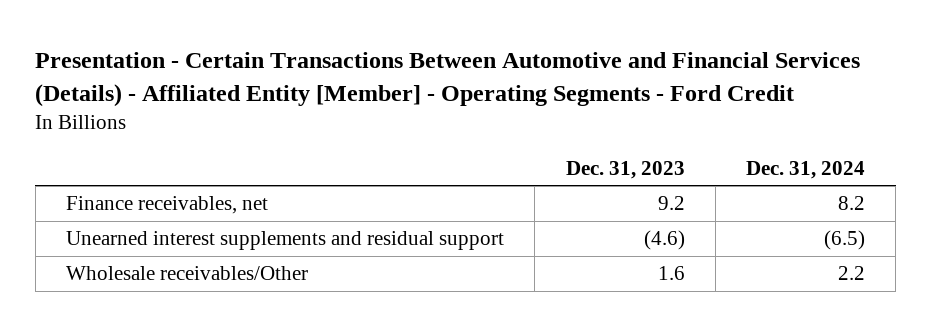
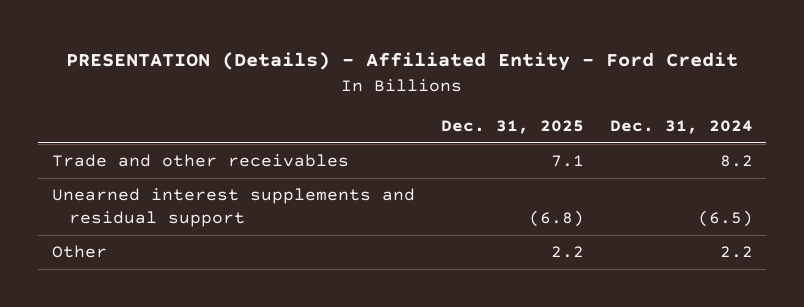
- Presentation - Certain Transactions Between Automotive and Financial Services (Details) - Affiliated Entity [Member] - Operating Segments - Ford Credit
+ PRESENTATION (Details) - Affiliated Entity - Ford Credit
- | Dec. 31, 2023 | Dec. 31, 2024
+ | Dec. 31, 2025 | Dec. 31, 2024
- Finance receivables, net | 9.2 | 8.2
+ Trade and other receivables | 7.1 | 8.2
- Wholesale receivables/Other | 1.6 | 2.2
+ Other | 2.2 | 2.2

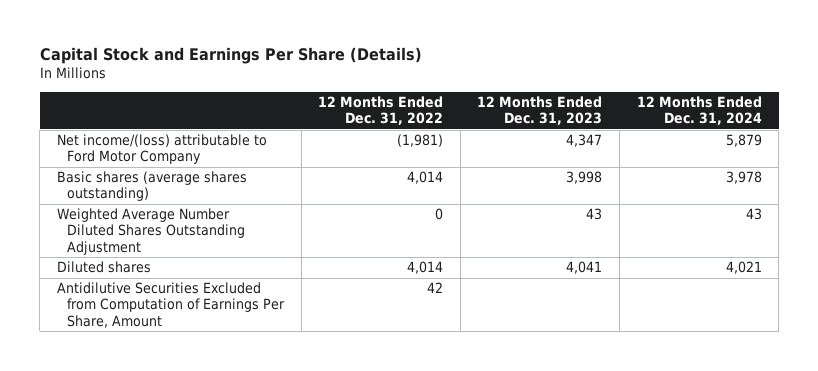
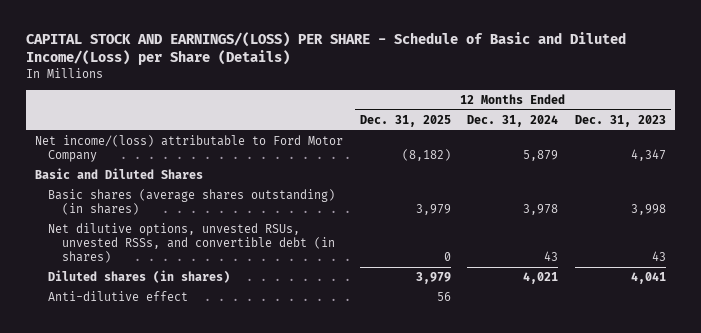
- Capital Stock and Earnings Per Share (Details)
+ CAPITAL STOCK AND EARNINGS/(LOSS) PER SHARE - Schedule of Basic and Diluted Income/(Loss) per Share (Details)
- | 12 Months Ended Dec. 31, 2022 | 12 Months Ended Dec. 31, 2023 | 12 Months Ended Dec. 31, 2024
+ | 12 Months Ended Dec. 31, 2025 | 12 Months Ended Dec. 31, 2024 | 12 Months Ended Dec. 31, 2023
- Basic shares (average shares outstanding) | 4,014 | 3,998 | 3,978
- Weighted Average Number Diluted Shares Outstanding Adjustment | 0 | 43 | 43
- Diluted shares | 4,014 | 4,041 | 4,021
- Antidilutive Securities Excluded from Computation of Earnings Per Share, Amount | 42 | |
+ Basic and Diluted Shares
+ Basic shares (average shares outstanding) (in shares) | 3,979 | 3,978 | 3,998
+ Net dilutive options, unvested RSUs, unvested RSSs, and convertible debt (in shares) | 0 | 43 | 43
+ Diluted shares (in shares) | 3,979 | 4,021 | 4,041
+ Anti-dilutive effect | 56 | |

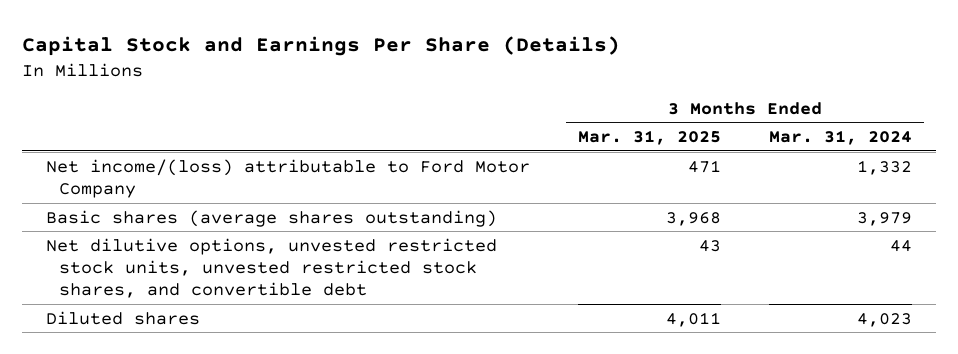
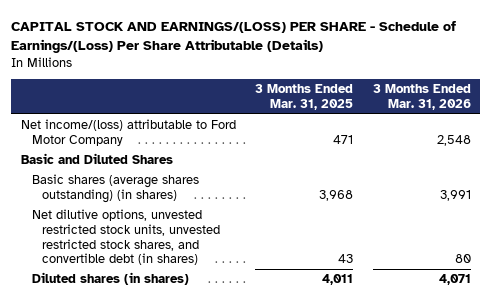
- Capital Stock and Earnings Per Share (Details)
+ CAPITAL STOCK AND EARNINGS/(LOSS) PER SHARE - Schedule of Earnings/(Loss) Per Share Attributable (Details)
- | 3 Months Ended Mar. 31, 2025 | 3 Months Ended Mar. 31, 2024
+ | 3 Months Ended Mar. 31, 2025 | 3 Months Ended Mar. 31, 2026
- Basic shares (average shares outstanding) | 3,968 | 3,979
- Net dilutive options, unvested restricted stock units, unvested restricted stock shares, and convertible debt | 43 | 44
- Diluted shares | 4,011 | 4,023
+ Basic and Diluted Shares
+ Basic shares (average shares outstanding) (in shares) | 3,968 | 3,991
+ Net dilutive options, unvested restricted stock units, unvested restricted stock shares, and convertible debt (in shares) | 43 | 80
+ Diluted shares (in shares) | 4,011 | 4,071

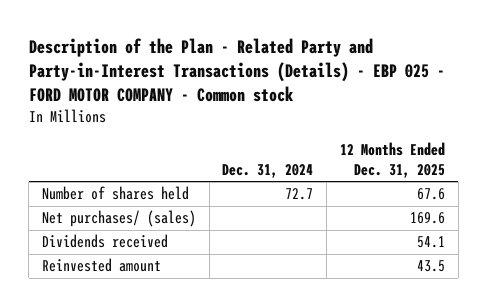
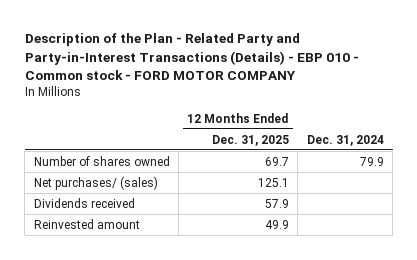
- Description of the Plan - Related Party and Party-in-Interest Transactions (Details) - EBP 025 - FORD MOTOR COMPANY - Common stock
+ Description of the Plan - Related Party and Party-in-Interest Transactions (Details) - EBP 010 - Common stock - FORD MOTOR COMPANY
- | Dec. 31, 2024 | 12 Months Ended Dec. 31, 2025
+ | 12 Months Ended Dec. 31, 2025 | Dec. 31, 2024
- Number of shares held | 72.7 | 67.6
- Net purchases/ (sales) | | 169.6
- Dividends received | | 54.1
- Reinvested amount | | 43.5
+ Number of shares owned | 69.7 | 79.9
+ Net purchases/ (sales) | 125.1 |
+ Dividends received | 57.9 |
+ Reinvested amount | 49.9 |

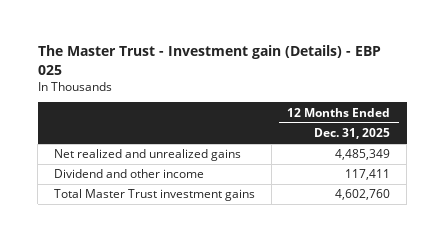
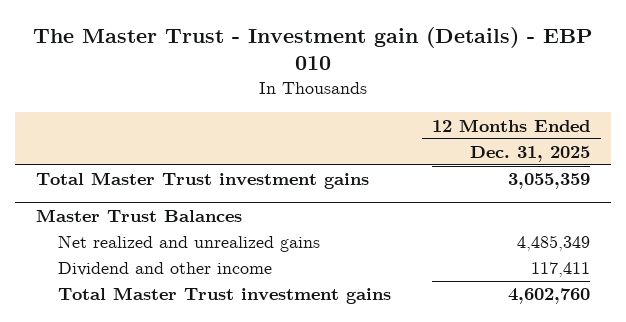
- The Master Trust - Investment gain (Details) - EBP 025
+ The Master Trust - Investment gain (Details) - EBP 010
+ Total Master Trust investment gains | 3,055,359
+ Master Trust Balances

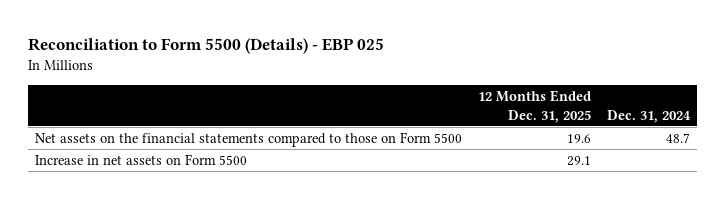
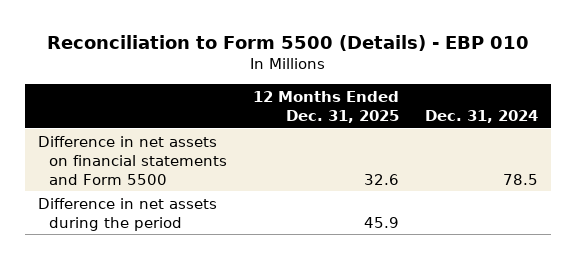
- Reconciliation to Form 5500 (Details) - EBP 025
+ Reconciliation to Form 5500 (Details) - EBP 010
- Net assets on the financial statements compared to those on Form 5500 | 19.6 | 48.7
- Increase in net assets on Form 5500 | 29.1 |
+ Difference in net assets on financial statements and Form 5500 | 32.6 | 78.5
+ Difference in net assets during the period | 45.9 |

